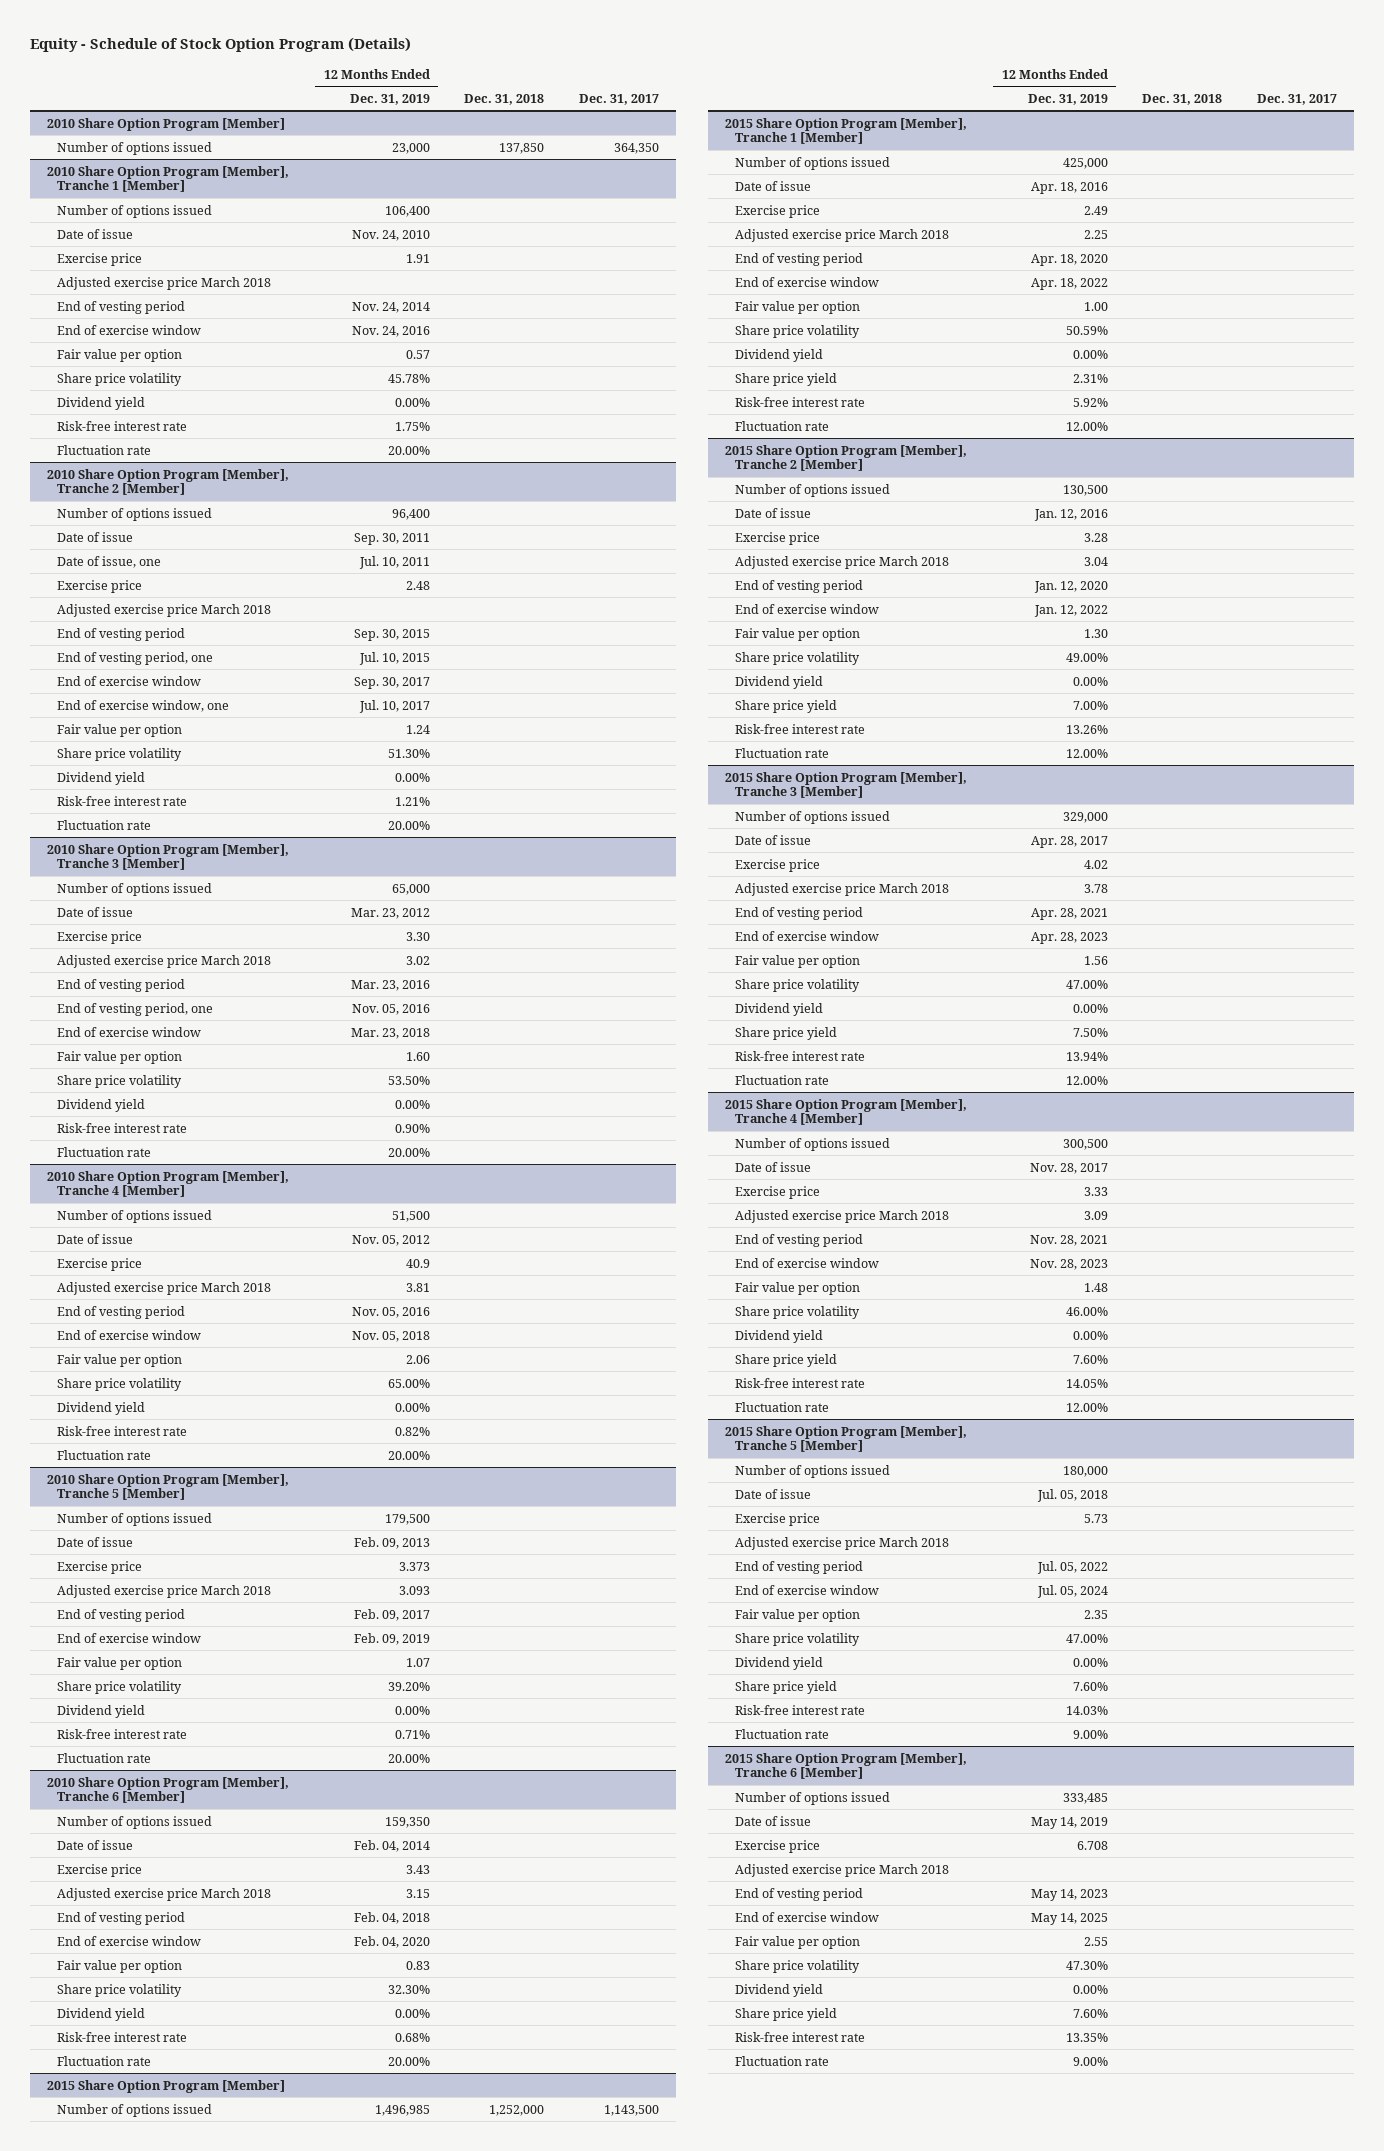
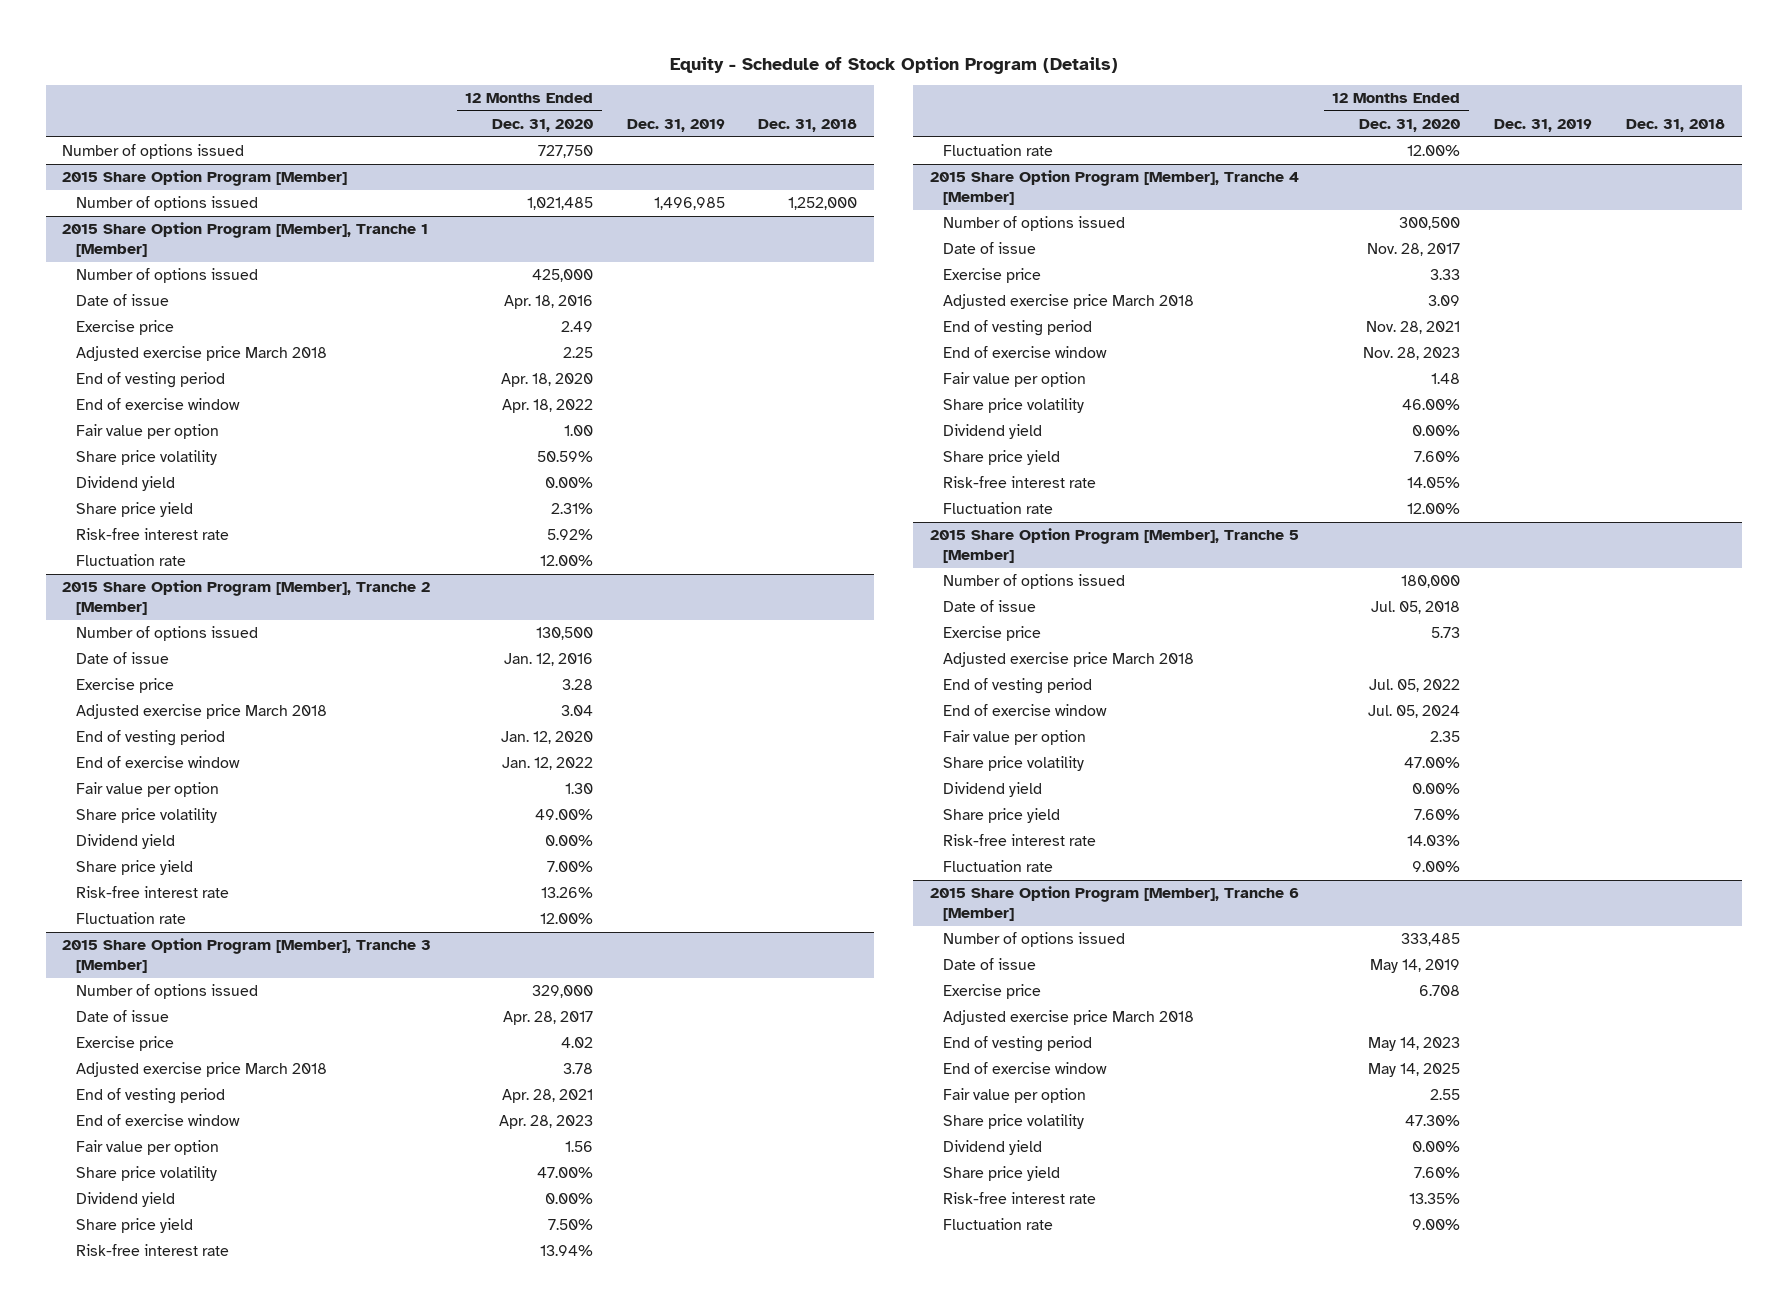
- | 12 Months Ended Dec. 31, 2019 | Dec. 31, 2018 | Dec. 31, 2017
+ | 12 Months Ended Dec. 31, 2020 | Dec. 31, 2019 | Dec. 31, 2018
- 2010 Share Option Program [Member]
- Number of options issued | 23,000 | 137,850 | 364,350
- 2010 Share Option Program [Member], Tranche 1 [Member]
- Number of options issued | 106,400 | |
- Date of issue | Nov. 24, 2010 | |
- Exercise price | 1.91 | |
- Adjusted exercise price March 2018
- End of vesting period | Nov. 24, 2014 | |
- End of exercise window | Nov. 24, 2016 | |
- Fair value per option | 0.57 | |
- Share price volatility | 45.78% | |
- Dividend yield | 0.00% | |
- Risk-free interest rate | 1.75% | |
- Fluctuation rate | 20.00% | |
- 2010 Share Option Program [Member], Tranche 2 [Member]
- Number of options issued | 96,400 | |
- Date of issue | Sep. 30, 2011 | |
- Date of issue, one | Jul. 10, 2011 | |
- Exercise price | 2.48 | |
- Adjusted exercise price March 2018
- End of vesting period | Sep. 30, 2015 | |
- End of vesting period, one | Jul. 10, 2015 | |
- End of exercise window | Sep. 30, 2017 | |
- End of exercise window, one | Jul. 10, 2017 | |
- Fair value per option | 1.24 | |
- Share price volatility | 51.30% | |
- Dividend yield | 0.00% | |
- Risk-free interest rate | 1.21% | |
- Fluctuation rate | 20.00% | |
- 2010 Share Option Program [Member], Tranche 3 [Member]
- Number of options issued | 65,000 | |
- Date of issue | Mar. 23, 2012 | |
- Exercise price | 3.30 | |
- Adjusted exercise price March 2018 | 3.02 | |
- End of vesting period | Mar. 23, 2016 | |
- End of vesting period, one | Nov. 05, 2016 | |
- End of exercise window | Mar. 23, 2018 | |
- Fair value per option | 1.60 | |
- Share price volatility | 53.50% | |
- Dividend yield | 0.00% | |
- Risk-free interest rate | 0.90% | |
- Fluctuation rate | 20.00% | |
- 2010 Share Option Program [Member], Tranche 4 [Member]
- Number of options issued | 51,500 | |
- Date of issue | Nov. 05, 2012 | |
- Exercise price | 40.9 | |
- Adjusted exercise price March 2018 | 3.81 | |
- End of vesting period | Nov. 05, 2016 | |
- End of exercise window | Nov. 05, 2018 | |
- Fair value per option | 2.06 | |
- Share price volatility | 65.00% | |
- Dividend yield | 0.00% | |
- Risk-free interest rate | 0.82% | |
- Fluctuation rate | 20.00% | |
- 2010 Share Option Program [Member], Tranche 5 [Member]
- Number of options issued | 179,500 | |
- Date of issue | Feb. 09, 2013 | |
- Exercise price | 3.373 | |
- Adjusted exercise price March 2018 | 3.093 | |
- End of vesting period | Feb. 09, 2017 | |
- End of exercise window | Feb. 09, 2019 | |
- Fair value per option | 1.07 | |
- Share price volatility | 39.20% | |
- Dividend yield | 0.00% | |
- Risk-free interest rate | 0.71% | |
- Fluctuation rate | 20.00% | |
- 2010 Share Option Program [Member], Tranche 6 [Member]
- Number of options issued | 159,350 | |
- Date of issue | Feb. 04, 2014 | |
- Exercise price | 3.43 | |
- Adjusted exercise price March 2018 | 3.15 | |
- End of vesting period | Feb. 04, 2018 | |
- End of exercise window | Feb. 04, 2020 | |
- Fair value per option | 0.83 | |
- Share price volatility | 32.30% | |
- Dividend yield | 0.00% | |
- Risk-free interest rate | 0.68% | |
- Fluctuation rate | 20.00% | |
+ Number of options issued | 727,750 | |

